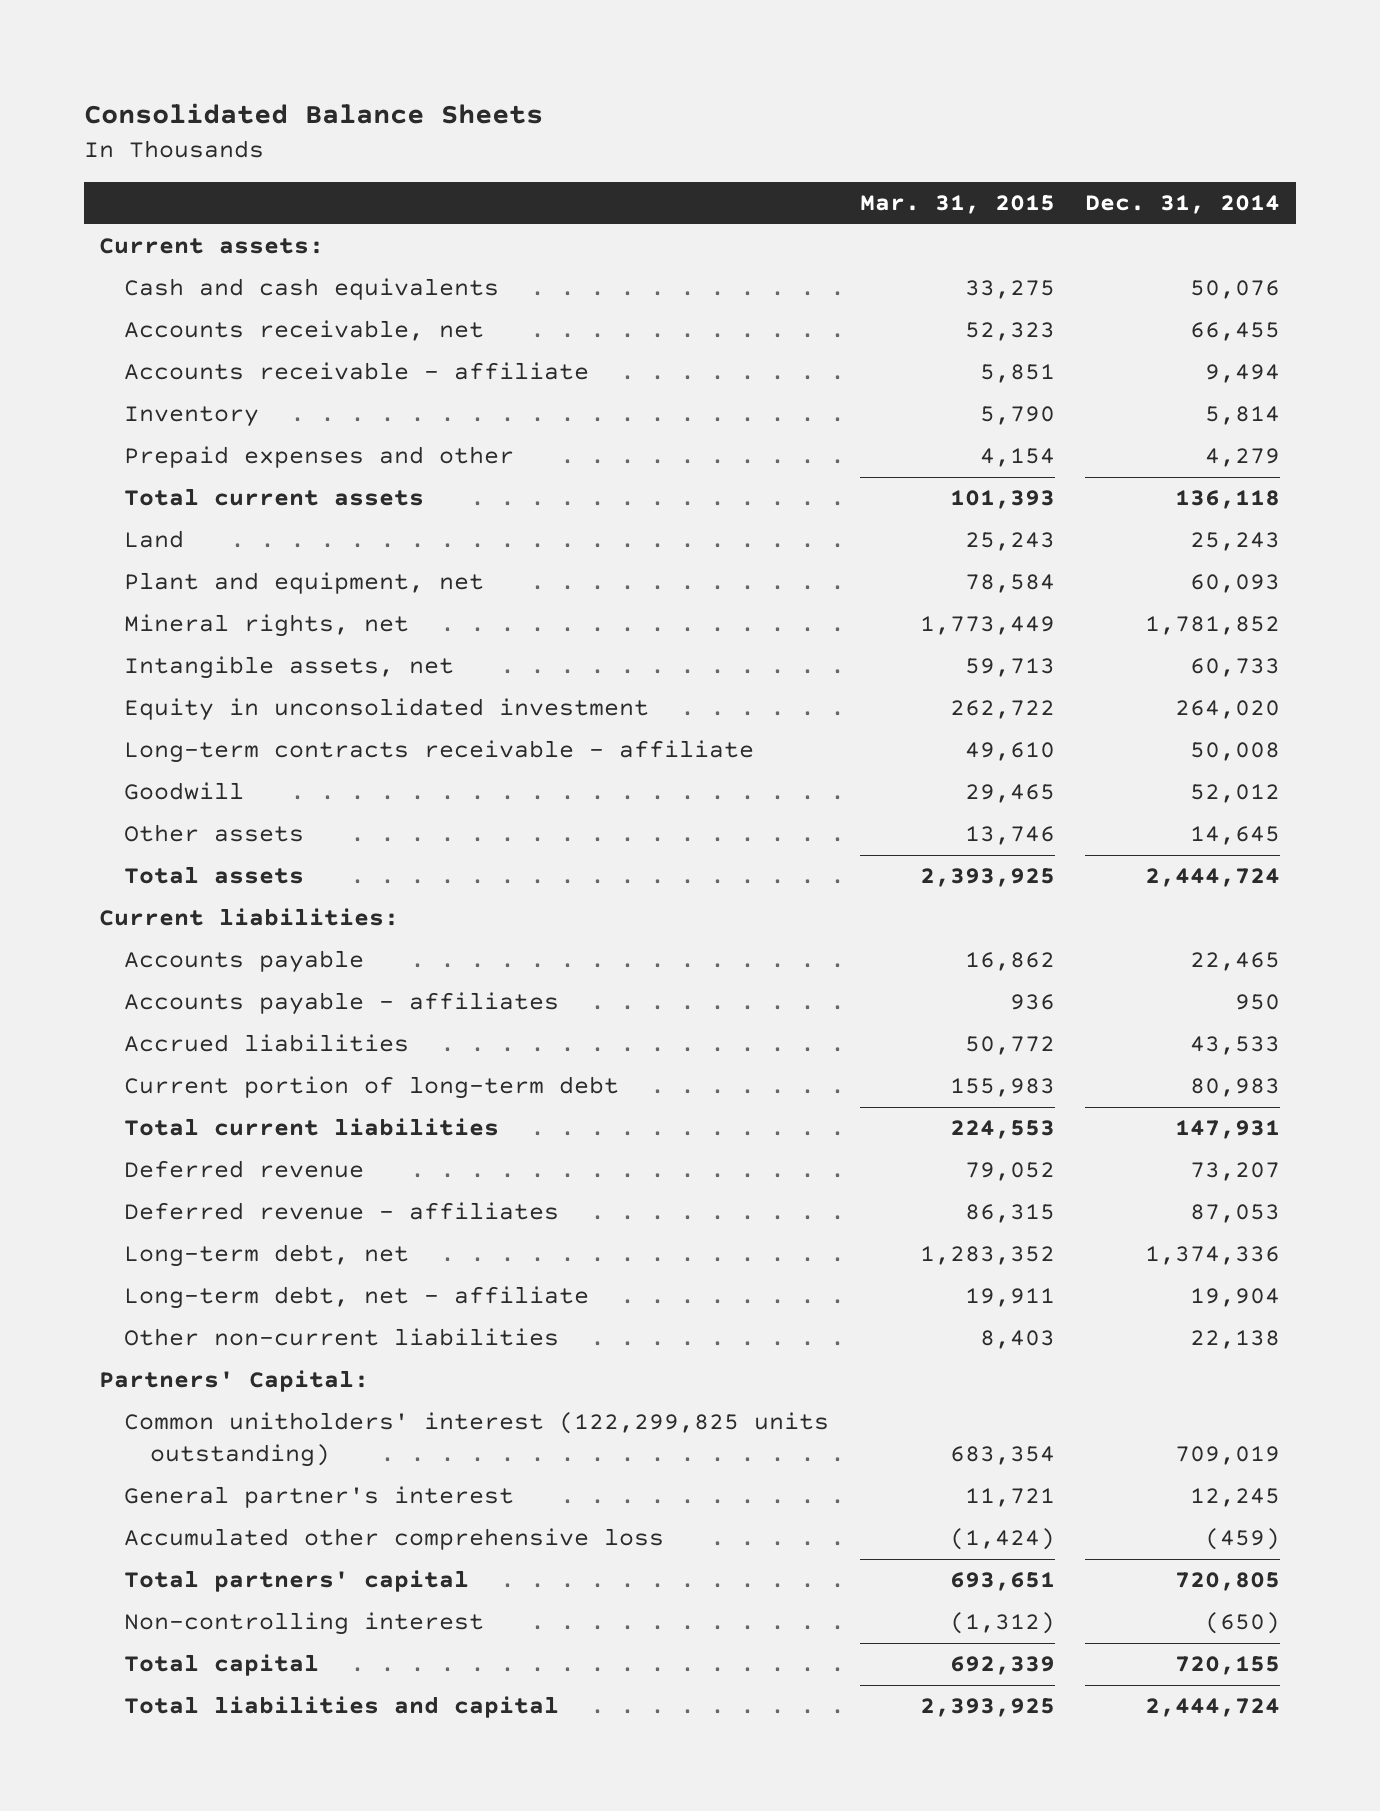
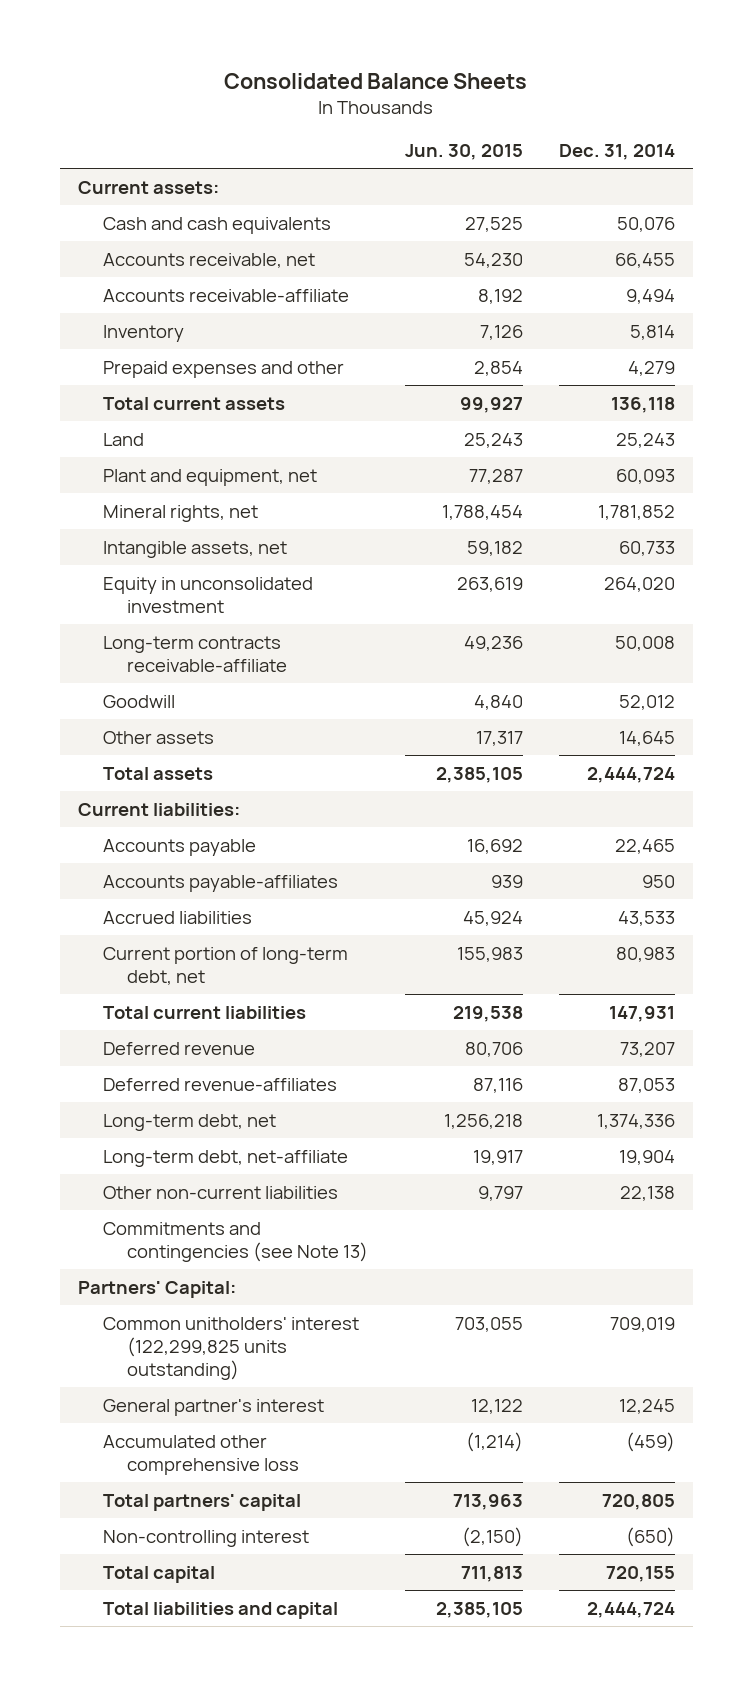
- | Mar. 31, 2015 | Dec. 31, 2014
+ | Jun. 30, 2015 | Dec. 31, 2014
- Accounts receivable - affiliate | 5,851 | 9,494
+ Accounts receivable-affiliate | 8,192 | 9,494
- Long-term contracts receivable - affiliate | 49,610 | 50,008
+ Long-term contracts receivable-affiliate | 49,236 | 50,008
- Accounts payable - affiliates | 936 | 950
+ Accounts payable-affiliates | 939 | 950
- Current portion of long-term debt | 155,983 | 80,983
+ Current portion of long-term debt, net | 155,983 | 80,983
- Deferred revenue - affiliates | 86,315 | 87,053
+ Deferred revenue-affiliates | 87,116 | 87,053
- Long-term debt, net - affiliate | 19,911 | 19,904
+ Long-term debt, net-affiliate | 19,917 | 19,904
+ Commitments and contingencies (see Note 13)

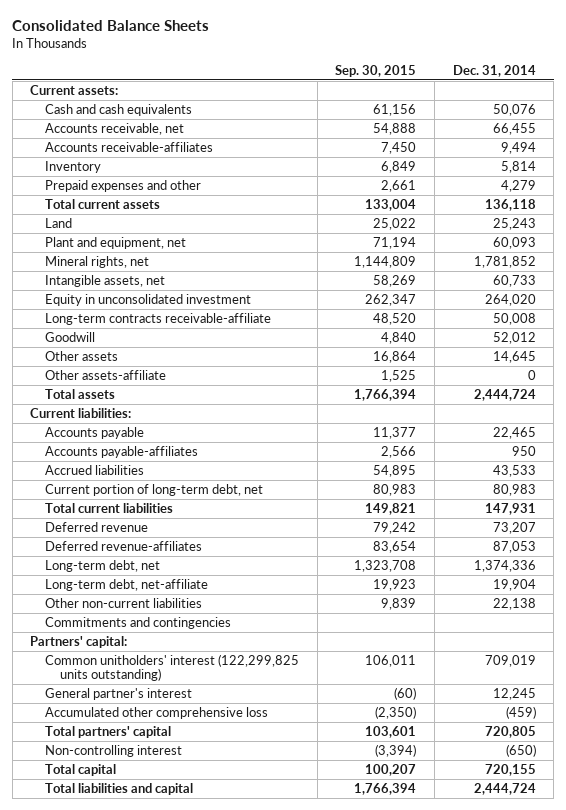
- | Jun. 30, 2015 | Dec. 31, 2014
+ | Sep. 30, 2015 | Dec. 31, 2014
- Accounts receivable-affiliate | 8,192 | 9,494
+ Accounts receivable-affiliates | 7,450 | 9,494
+ Other assets-affiliate | 1,525 | 0
- Commitments and contingencies (see Note 13)
- Partners' Capital:
+ Commitments and contingencies
+ Partners' capital:

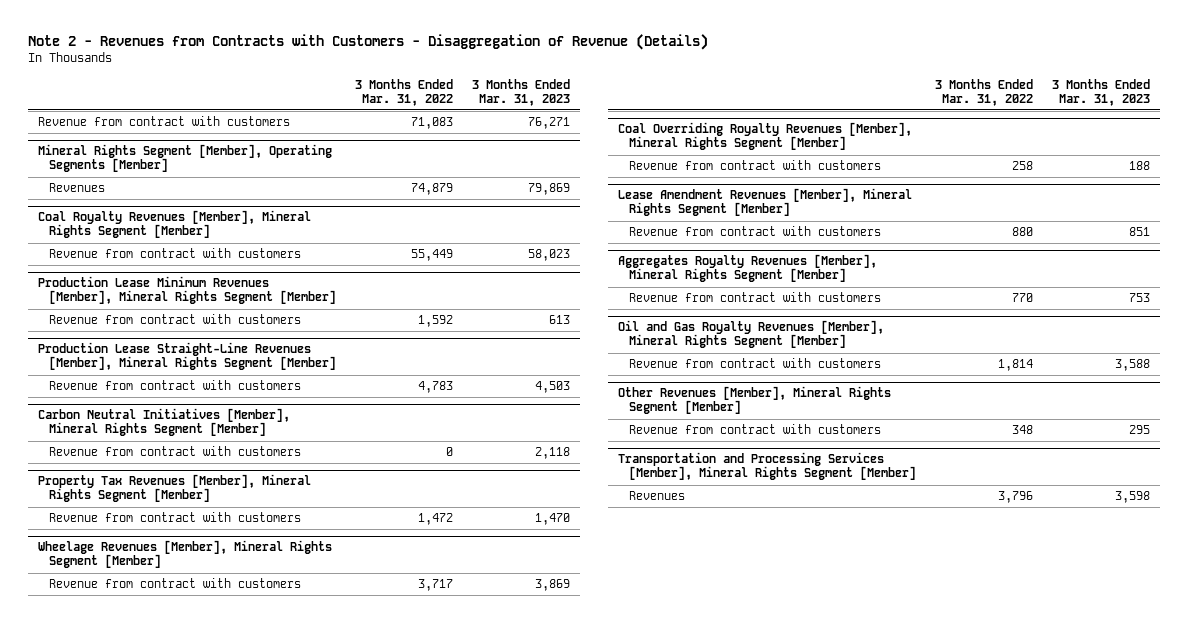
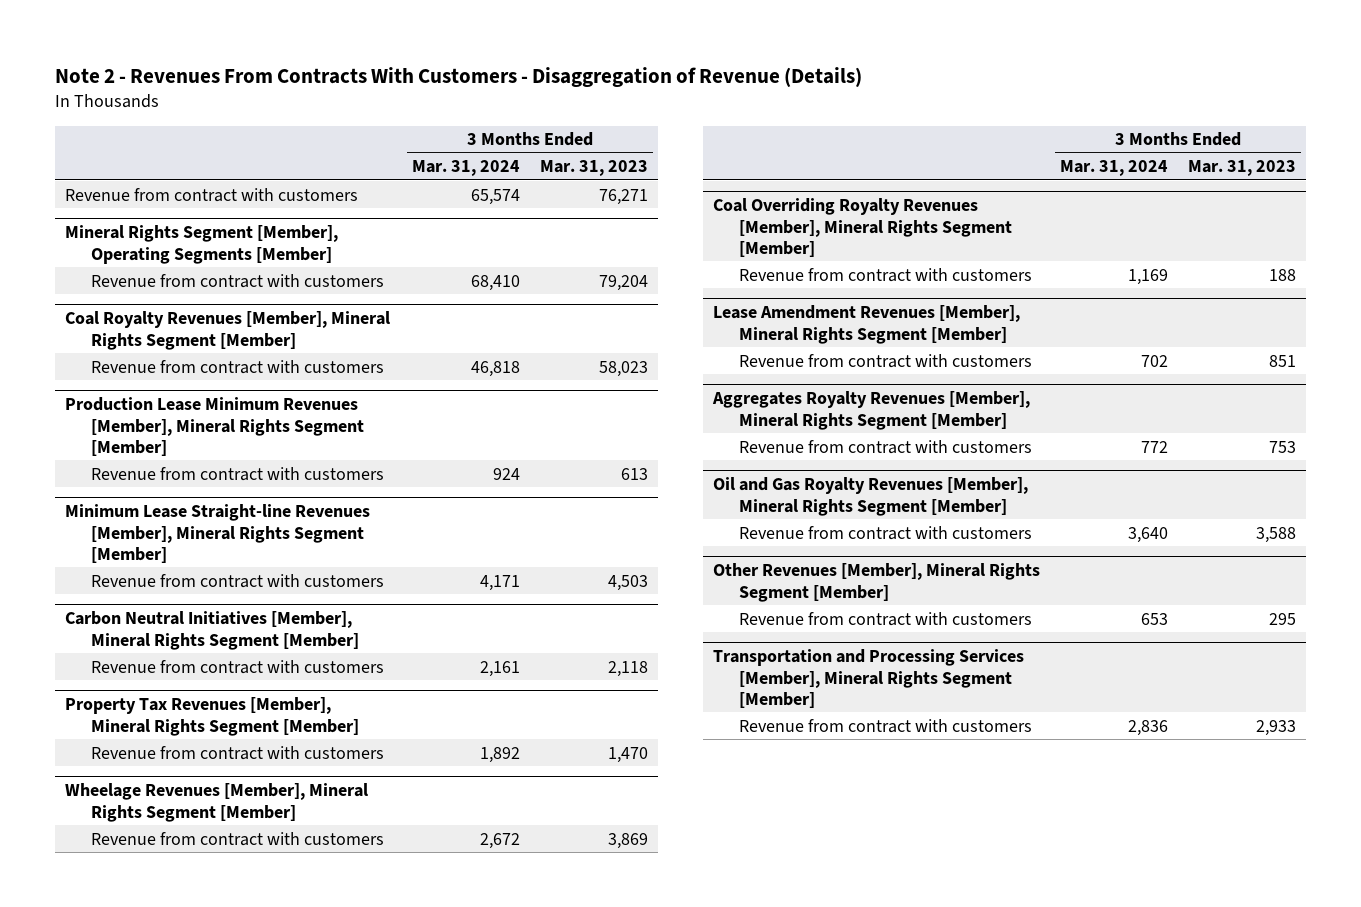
- Note 2 - Revenues from Contracts with Customers - Disaggregation of Revenue (Details)
+ Note 2 - Revenues From Contracts With Customers - Disaggregation of Revenue (Details)
- | 3 Months Ended Mar. 31, 2022 | 3 Months Ended Mar. 31, 2023
+ | 3 Months Ended Mar. 31, 2024 | 3 Months Ended Mar. 31, 2023
@ Mineral Rights Segment [Member], Operating Segments [Member]
- Revenues | 74,879 | 79,869
+ Revenue from contract with customers | 68,410 | 79,204
- Production Lease Straight-Line Revenues [Member], Mineral Rights Segment [Member]
+ Minimum Lease Straight-line Revenues [Member], Mineral Rights Segment [Member]
@ Transportation and Processing Services [Member], Mineral Rights Segment [Member]
- Revenues | 3,796 | 3,598
+ Revenue from contract with customers | 2,836 | 2,933

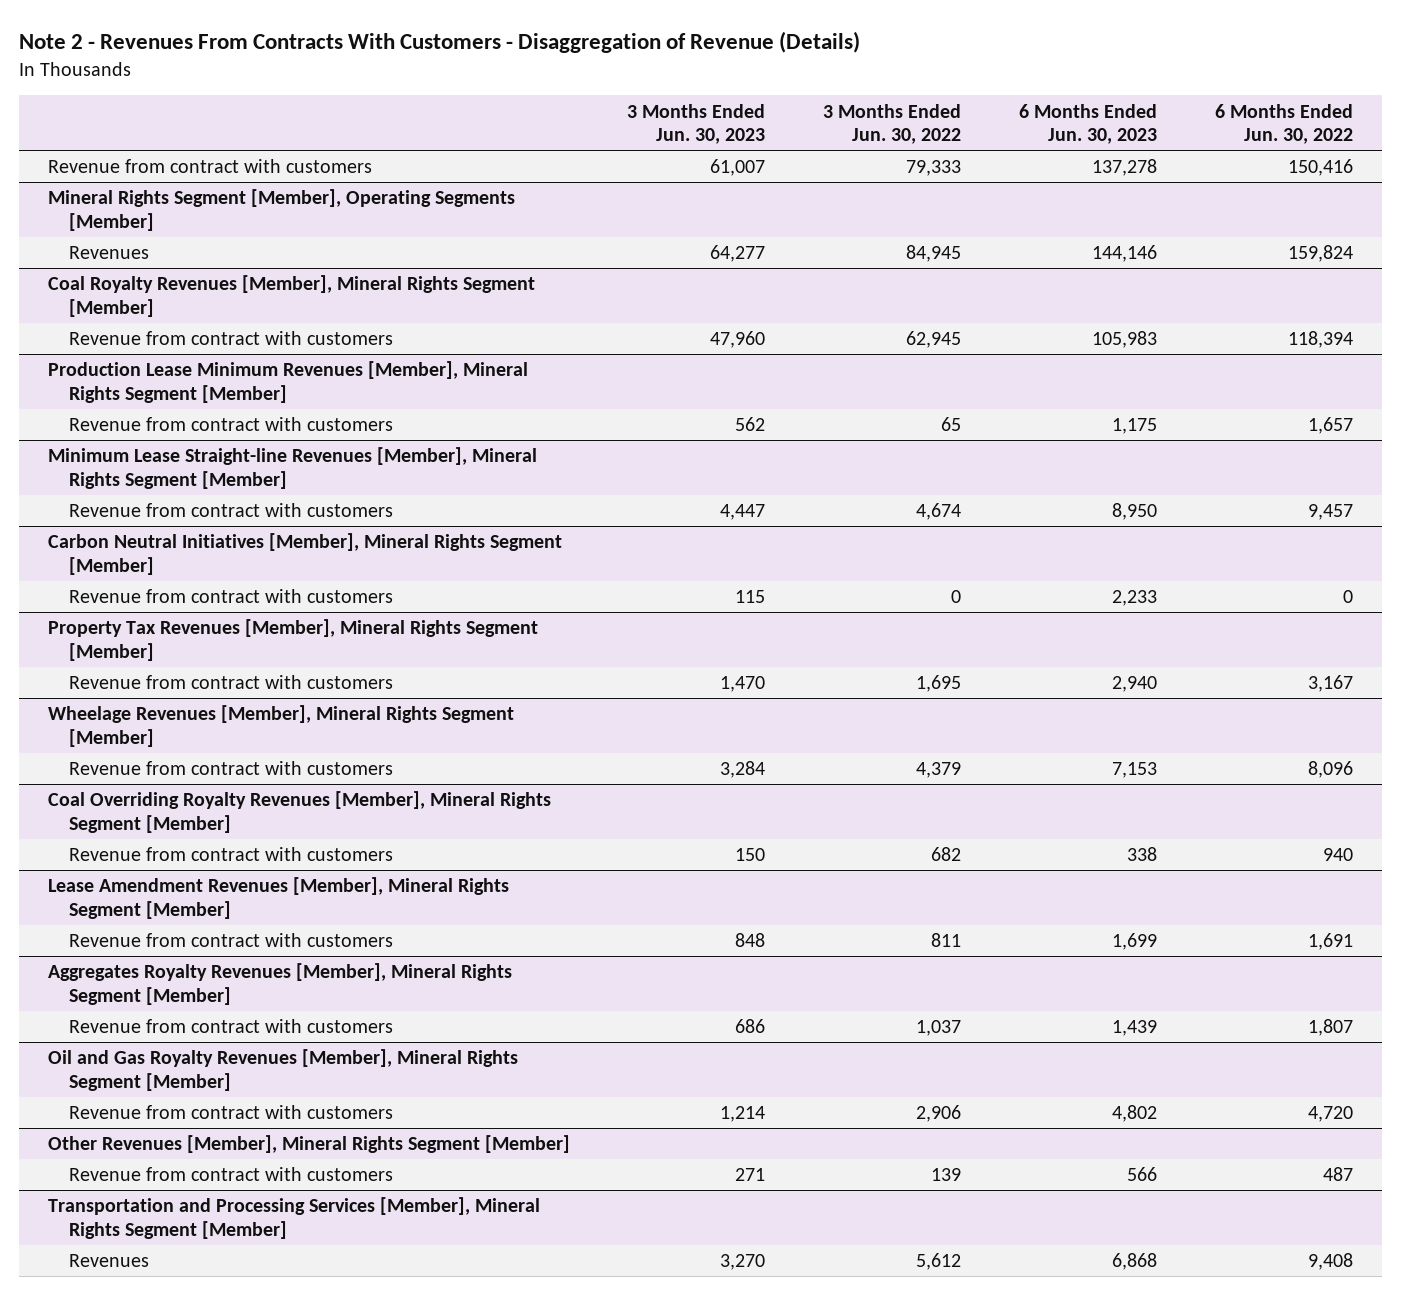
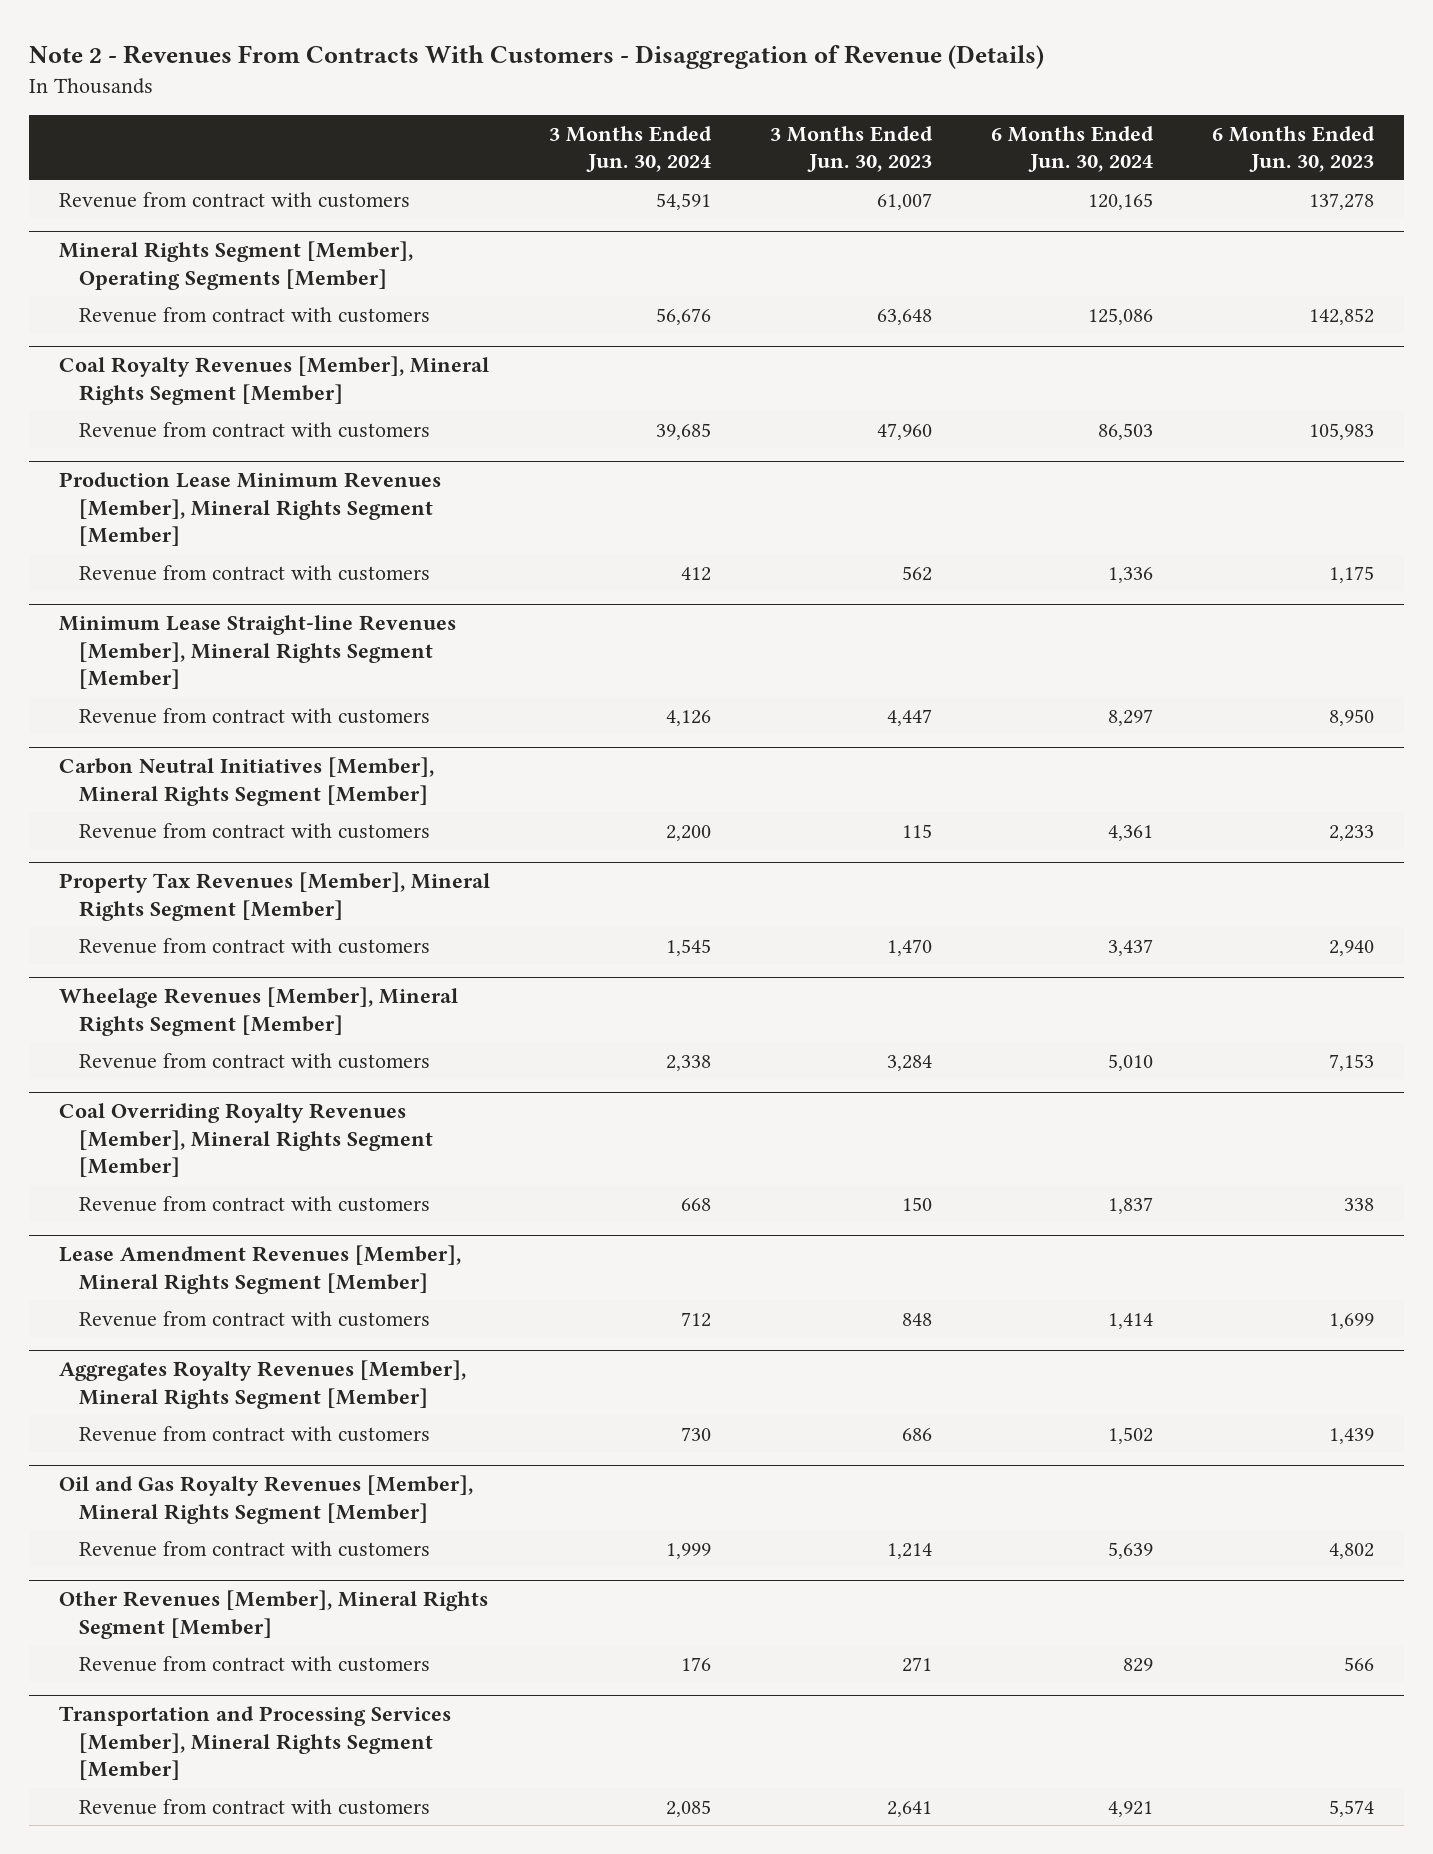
- | 3 Months Ended Jun. 30, 2023 | 3 Months Ended Jun. 30, 2022 | 6 Months Ended Jun. 30, 2023 | 6 Months Ended Jun. 30, 2022
+ | 3 Months Ended Jun. 30, 2024 | 3 Months Ended Jun. 30, 2023 | 6 Months Ended Jun. 30, 2024 | 6 Months Ended Jun. 30, 2023
@ Mineral Rights Segment [Member], Operating Segments [Member]
- Revenues | 64,277 | 84,945 | 144,146 | 159,824
+ Revenue from contract with customers | 56,676 | 63,648 | 125,086 | 142,852
@ Transportation and Processing Services [Member], Mineral Rights Segment [Member]
- Revenues | 3,270 | 5,612 | 6,868 | 9,408
+ Revenue from contract with customers | 2,085 | 2,641 | 4,921 | 5,574

